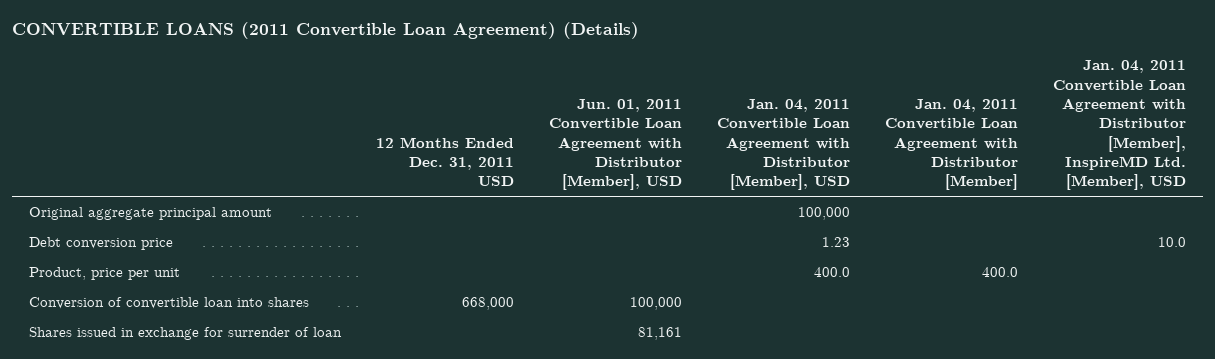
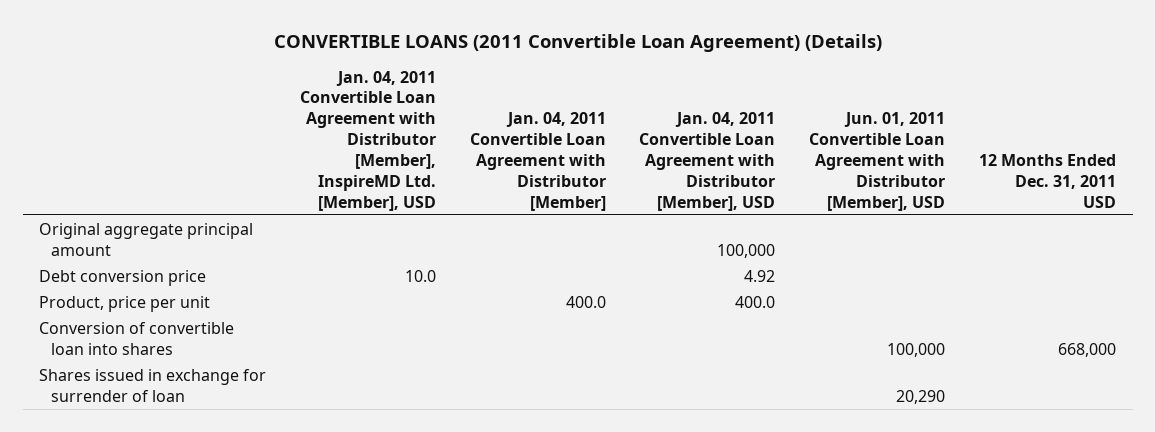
- | 12 Months Ended Dec. 31, 2011 USD | Jun. 01, 2011 Convertible Loan Agreement with Distributor [Member], USD | Jan. 04, 2011 Convertible Loan Agreement with Distributor [Member], USD | Jan. 04, 2011 Convertible Loan Agreement with Distributor [Member] | Jan. 04, 2011 Convertible Loan Agreement with Distributor [Member], InspireMD Ltd. [Member], USD
+ | Jan. 04, 2011 Convertible Loan Agreement with Distributor [Member], InspireMD Ltd. [Member], USD | Jan. 04, 2011 Convertible Loan Agreement with Distributor [Member] | Jan. 04, 2011 Convertible Loan Agreement with Distributor [Member], USD | Jun. 01, 2011 Convertible Loan Agreement with Distributor [Member], USD | 12 Months Ended Dec. 31, 2011 USD
- Debt conversion price | | | 1.23 | | 10.0
+ Debt conversion price | 10.0 | | 4.92 | |
- Shares issued in exchange for surrender of loan | | 81,161 | | |
+ Shares issued in exchange for surrender of loan | | | | 20,290 |

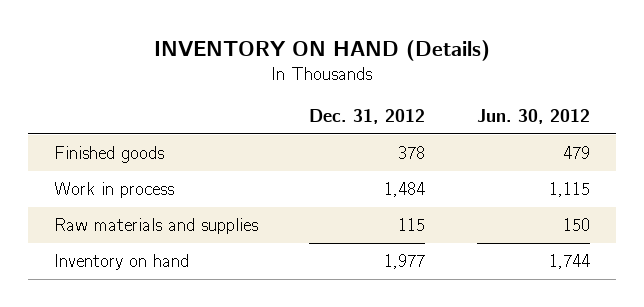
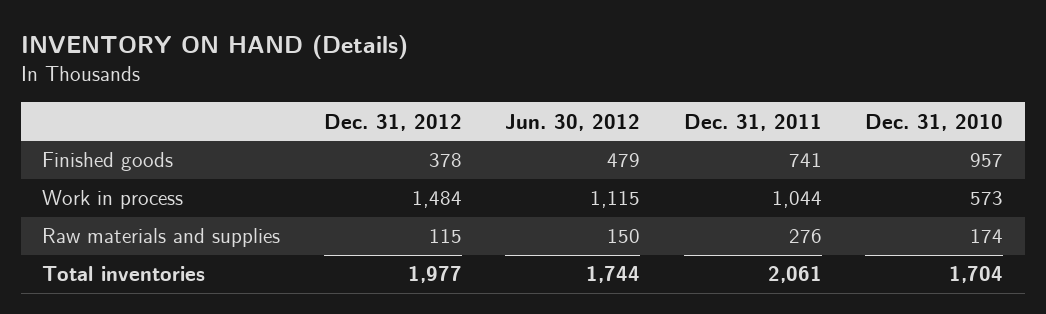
- | Dec. 31, 2012 | Jun. 30, 2012
+ | Dec. 31, 2012 | Jun. 30, 2012 | Dec. 31, 2011 | Dec. 31, 2010
- Inventory on hand | 1,977 | 1,744
+ Total inventories | 1,977 | 1,744 | 2,061 | 1,704

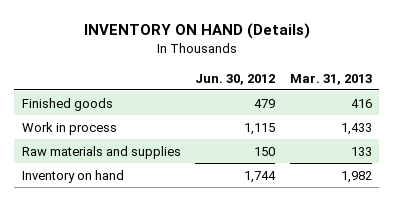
- | Dec. 31, 2012 | Jun. 30, 2012 | Dec. 31, 2011 | Dec. 31, 2010
+ | Jun. 30, 2012 | Mar. 31, 2013
- Total inventories | 1,977 | 1,744 | 2,061 | 1,704
+ Inventory on hand | 1,744 | 1,982

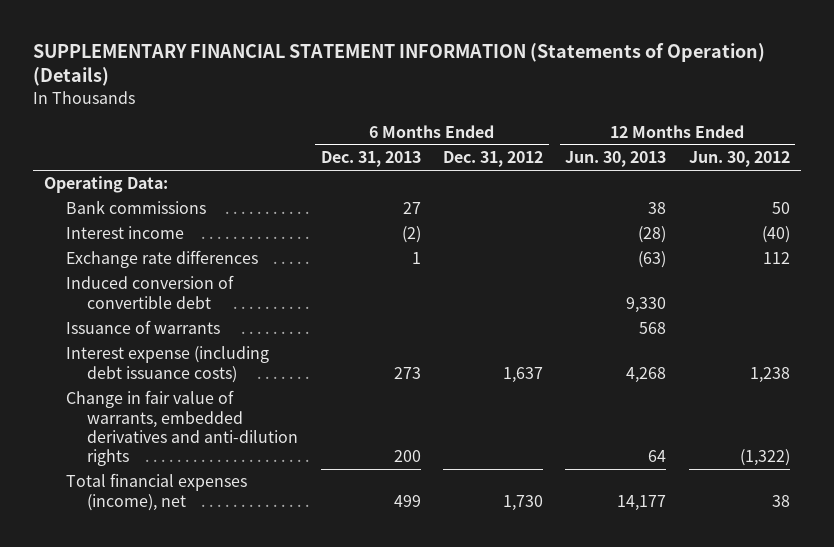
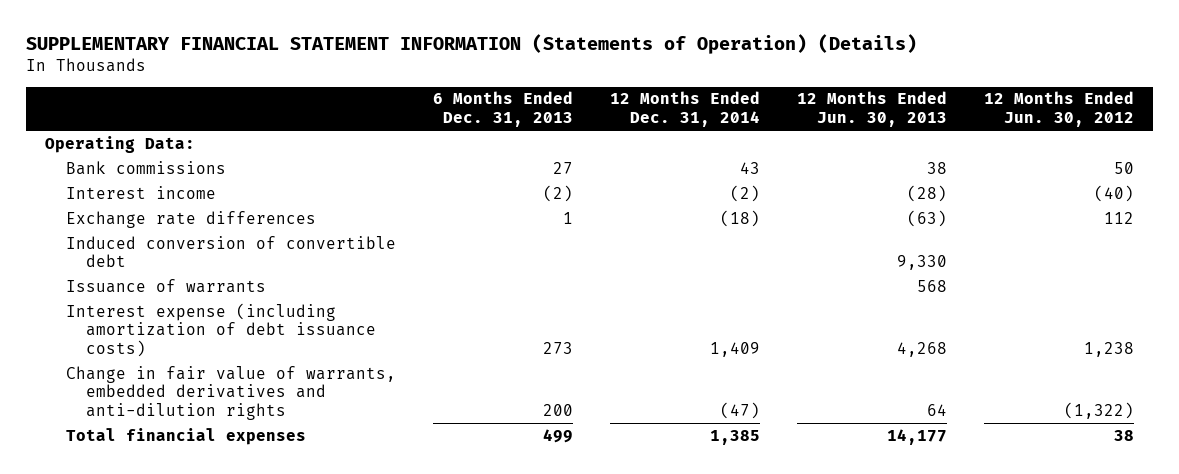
- | 6 Months Ended Dec. 31, 2013 | 6 Months Ended Dec. 31, 2012 | 12 Months Ended Jun. 30, 2013 | 12 Months Ended Jun. 30, 2012
+ | 6 Months Ended Dec. 31, 2013 | 12 Months Ended Dec. 31, 2014 | 12 Months Ended Jun. 30, 2013 | 12 Months Ended Jun. 30, 2012
- Interest expense (including debt issuance costs) | 273 | 1,637 | 4,268 | 1,238
+ Interest expense (including amortization of debt issuance costs) | 273 | 1,409 | 4,268 | 1,238
- Total financial expenses (income), net | 499 | 1,730 | 14,177 | 38
+ Total financial expenses | 499 | 1,385 | 14,177 | 38

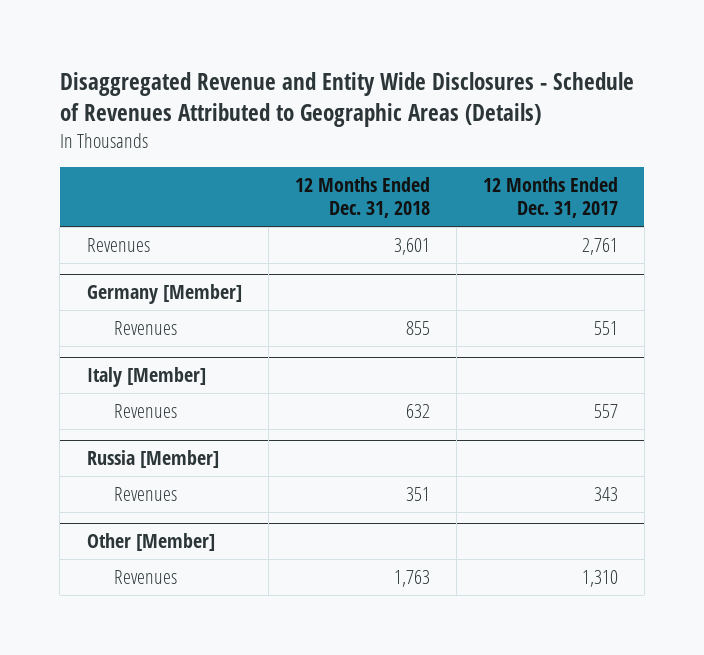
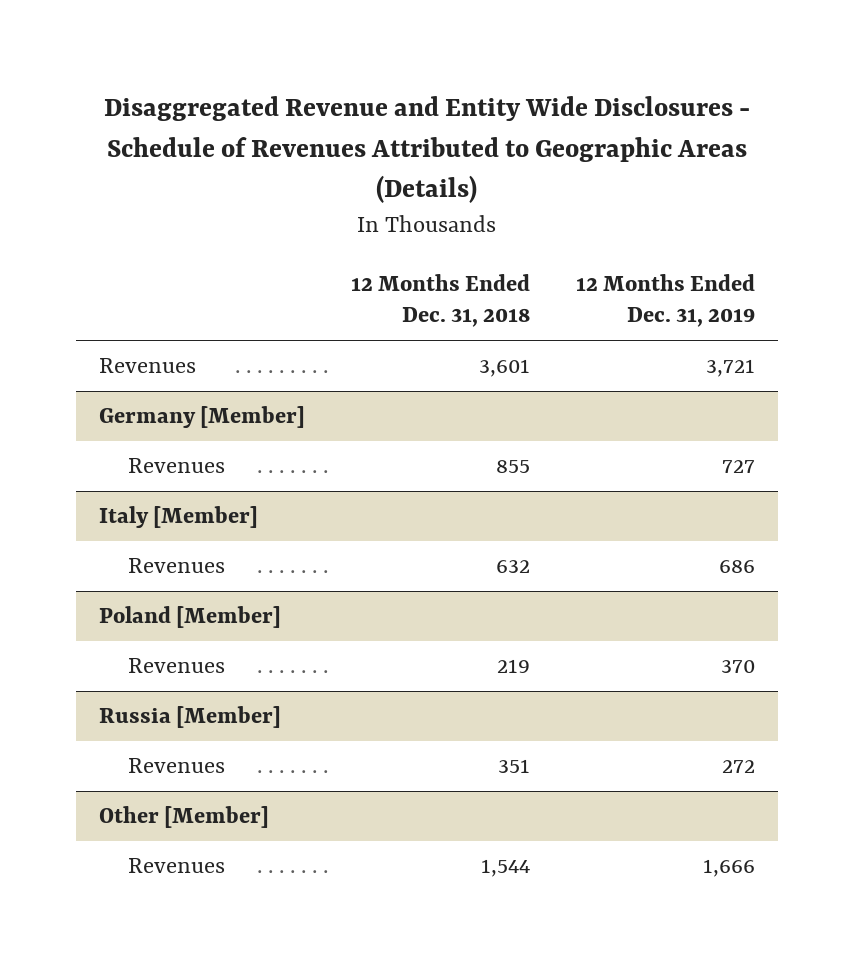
- | 12 Months Ended Dec. 31, 2018 | 12 Months Ended Dec. 31, 2017
+ | 12 Months Ended Dec. 31, 2018 | 12 Months Ended Dec. 31, 2019
+ Poland [Member]
+ Revenues | 219 | 370
@ Other [Member]
- Revenues | 1,763 | 1,310
+ Revenues | 1,544 | 1,666

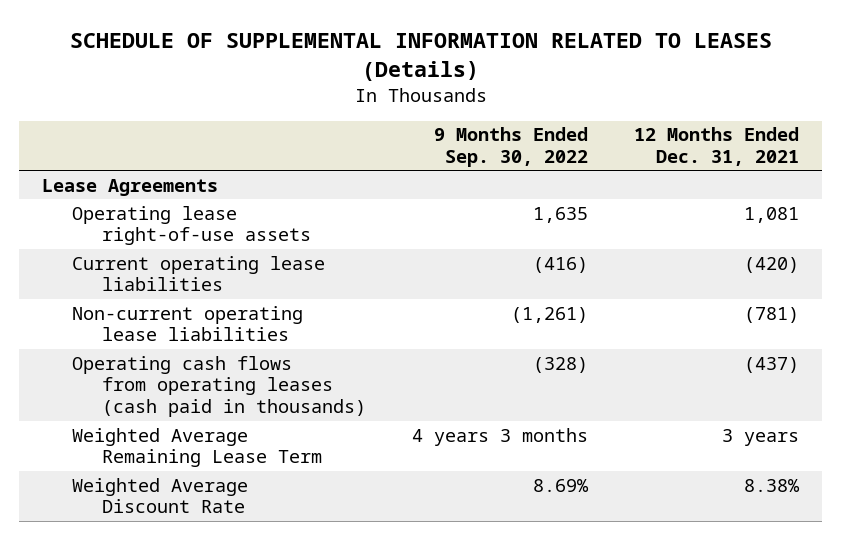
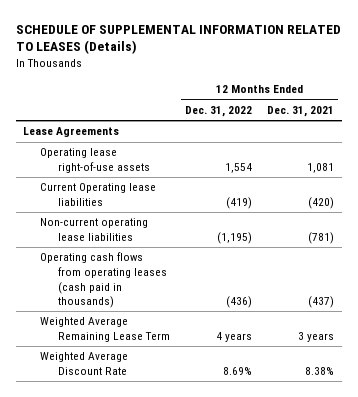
- | 9 Months Ended Sep. 30, 2022 | 12 Months Ended Dec. 31, 2021
+ | 12 Months Ended Dec. 31, 2022 | 12 Months Ended Dec. 31, 2021
- Current operating lease liabilities | (416) | (420)
+ Current Operating lease liabilities | (419) | (420)

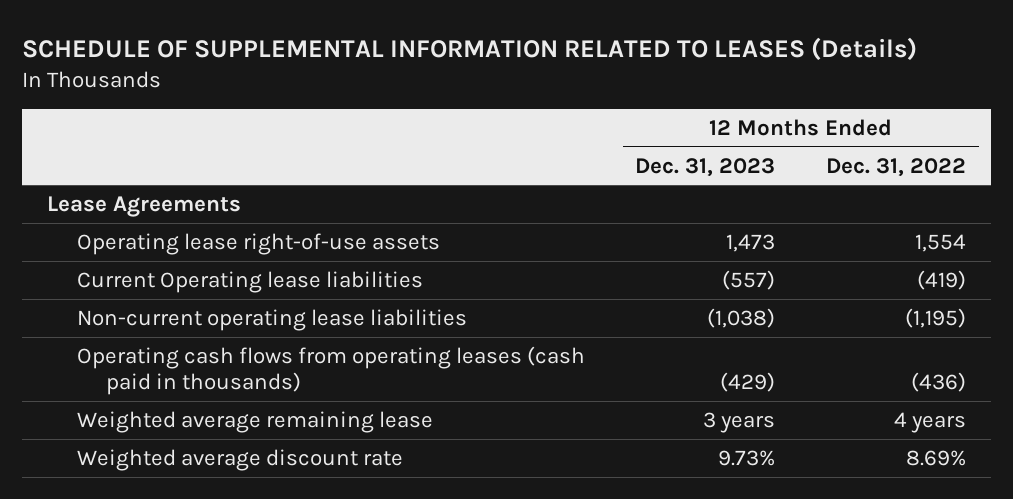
- | 12 Months Ended Dec. 31, 2022 | 12 Months Ended Dec. 31, 2021
+ | 12 Months Ended Dec. 31, 2023 | 12 Months Ended Dec. 31, 2022
- Weighted Average Remaining Lease Term | 4 years | 3 years
- Weighted Average Discount Rate | 8.69% | 8.38%
+ Weighted average remaining lease | 3 years | 4 years
+ Weighted average discount rate | 9.73% | 8.69%

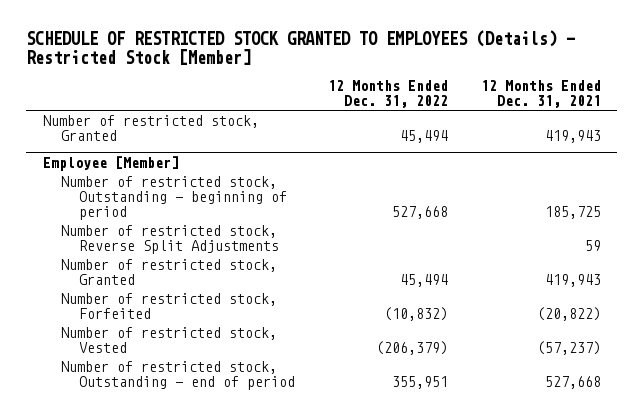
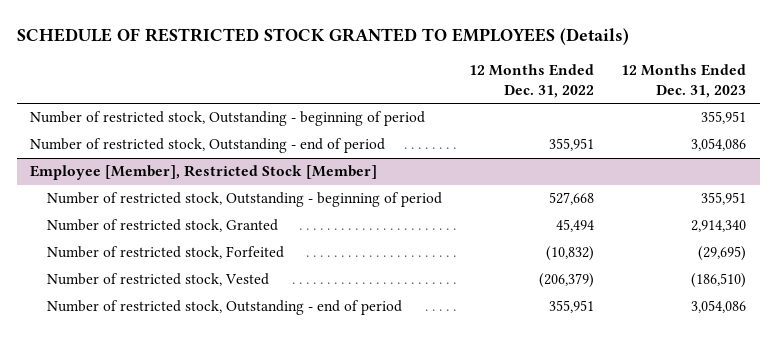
- SCHEDULE OF RESTRICTED STOCK GRANTED TO EMPLOYEES (Details) - Restricted Stock [Member]
+ SCHEDULE OF RESTRICTED STOCK GRANTED TO EMPLOYEES (Details)
- | 12 Months Ended Dec. 31, 2022 | 12 Months Ended Dec. 31, 2021
+ | 12 Months Ended Dec. 31, 2022 | 12 Months Ended Dec. 31, 2023
- Number of restricted stock, Granted | 45,494 | 419,943
- Employee [Member]
+ Number of restricted stock, Outstanding - beginning of period | | 355,951
+ Number of restricted stock, Outstanding - end of period | 355,951 | 3,054,086
+ Employee [Member], Restricted Stock [Member]
- Number of restricted stock, Reverse Split Adjustments | | 59

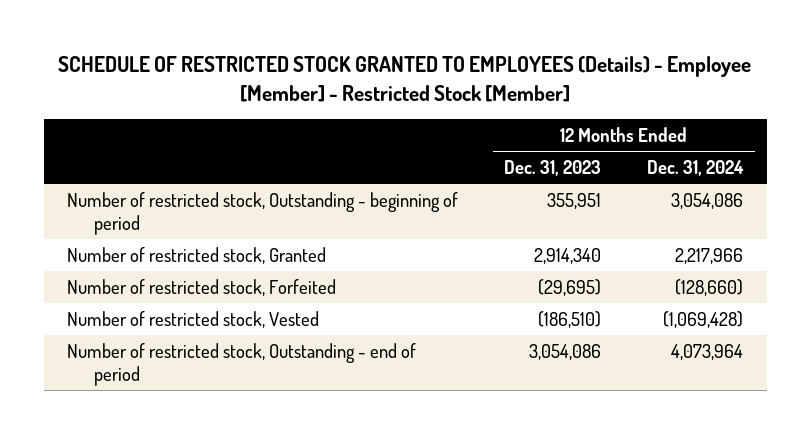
- SCHEDULE OF RESTRICTED STOCK GRANTED TO EMPLOYEES (Details)
+ SCHEDULE OF RESTRICTED STOCK GRANTED TO EMPLOYEES (Details) - Employee [Member] - Restricted Stock [Member]
- | 12 Months Ended Dec. 31, 2022 | 12 Months Ended Dec. 31, 2023
+ | 12 Months Ended Dec. 31, 2023 | 12 Months Ended Dec. 31, 2024
- Number of restricted stock, Outstanding - end of period | 355,951 | 3,054,086
- Employee [Member], Restricted Stock [Member]
- Number of restricted stock, Outstanding - beginning of period | 527,668 | 355,951

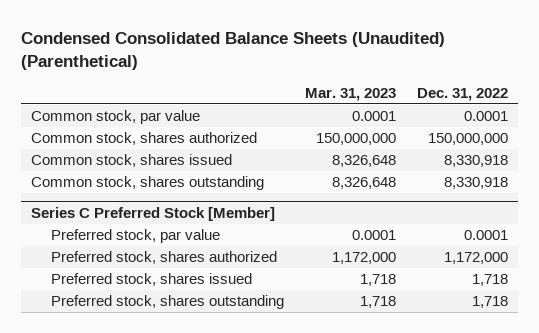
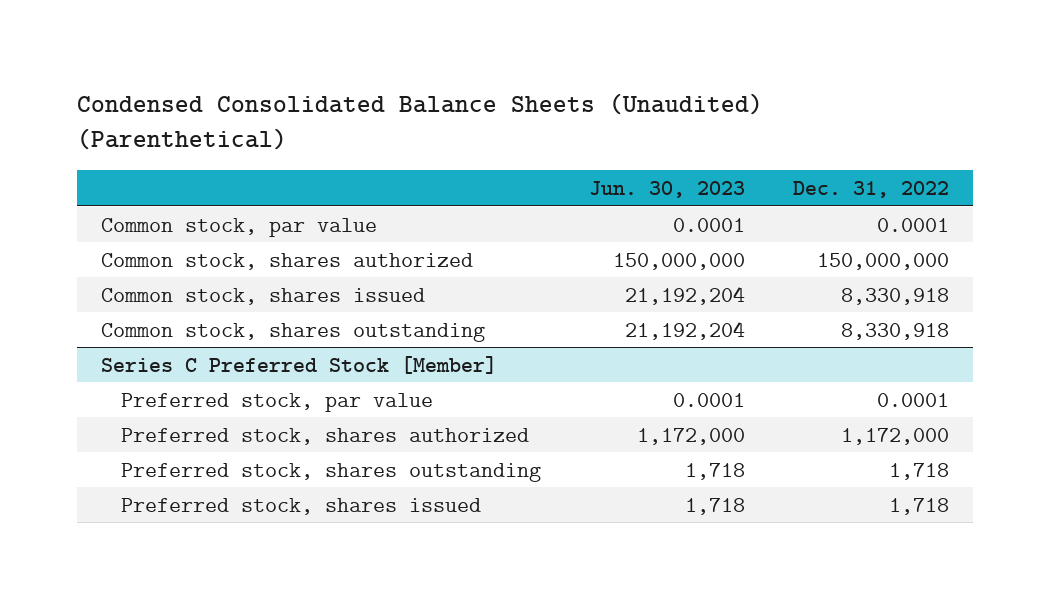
- | Mar. 31, 2023 | Dec. 31, 2022
+ | Jun. 30, 2023 | Dec. 31, 2022
@ Series C Preferred Stock [Member]
moved down: Preferred stock, shares issued | 1,718 | 1,718

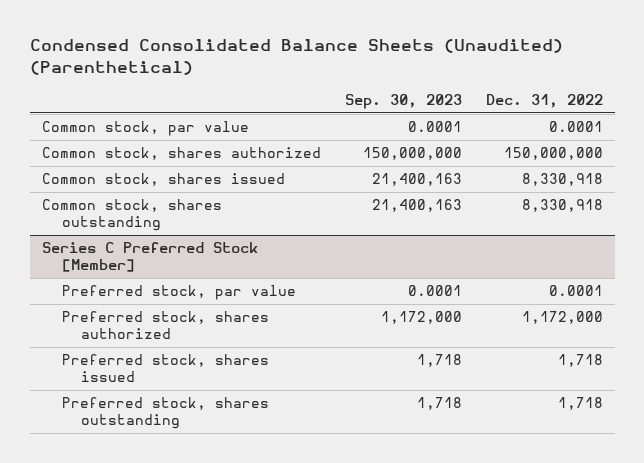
- | Jun. 30, 2023 | Dec. 31, 2022
+ | Sep. 30, 2023 | Dec. 31, 2022
@ Series C Preferred Stock [Member]
moved down: Preferred stock, shares outstanding | 1,718 | 1,718

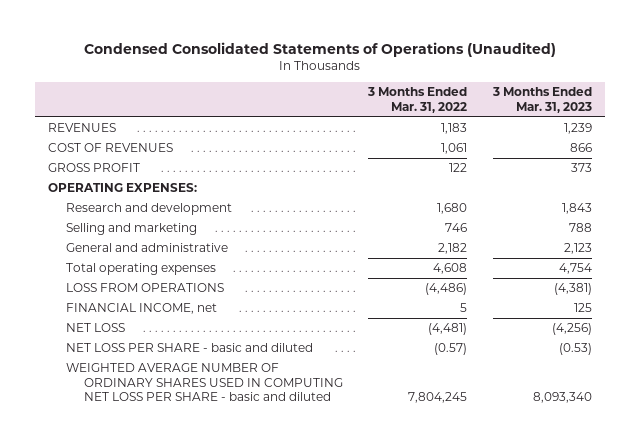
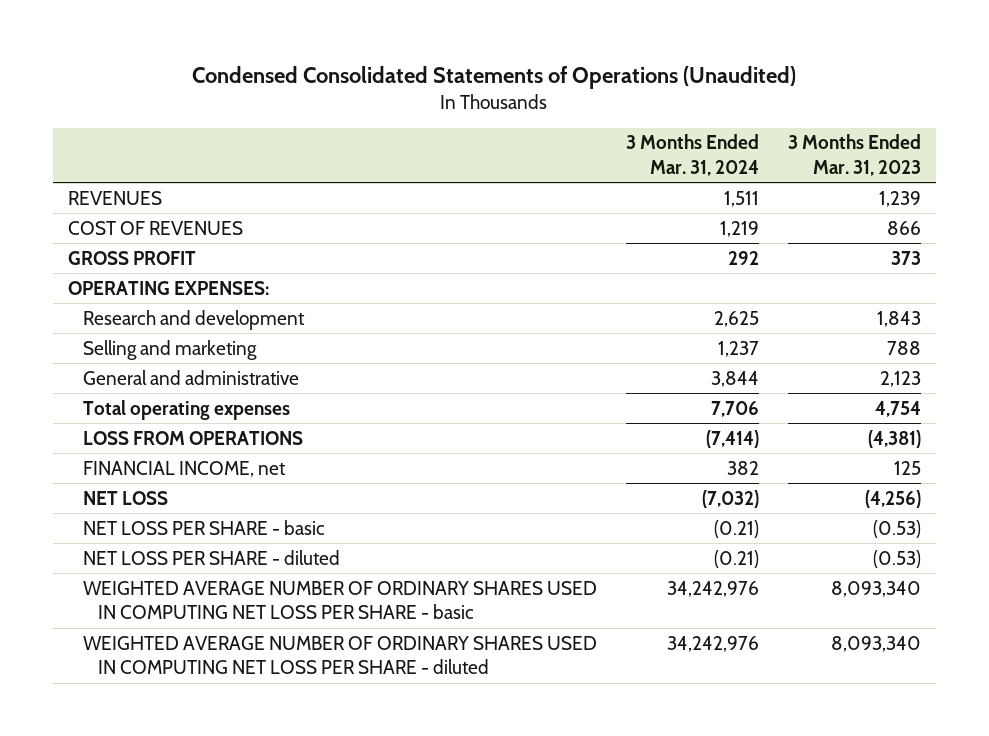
- | 3 Months Ended Mar. 31, 2022 | 3 Months Ended Mar. 31, 2023
+ | 3 Months Ended Mar. 31, 2024 | 3 Months Ended Mar. 31, 2023
- NET LOSS PER SHARE - basic and diluted | (0.57) | (0.53)
- WEIGHTED AVERAGE NUMBER OF ORDINARY SHARES USED IN COMPUTING NET LOSS PER SHARE - basic and diluted | 7,804,245 | 8,093,340
+ NET LOSS PER SHARE - basic | (0.21) | (0.53)
+ NET LOSS PER SHARE - diluted | (0.21) | (0.53)
+ WEIGHTED AVERAGE NUMBER OF ORDINARY SHARES USED IN COMPUTING NET LOSS PER SHARE - basic | 34,242,976 | 8,093,340
+ WEIGHTED AVERAGE NUMBER OF ORDINARY SHARES USED IN COMPUTING NET LOSS PER SHARE - diluted | 34,242,976 | 8,093,340

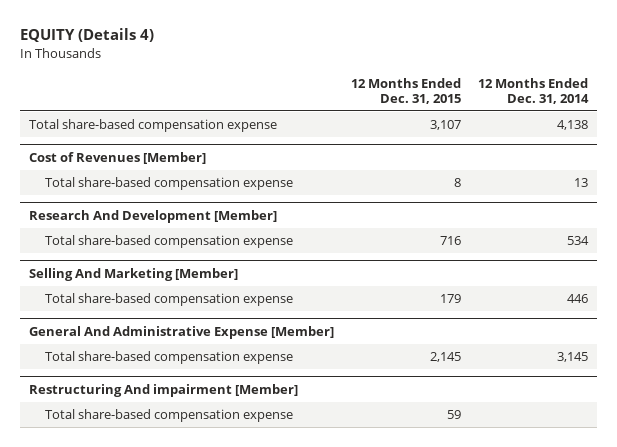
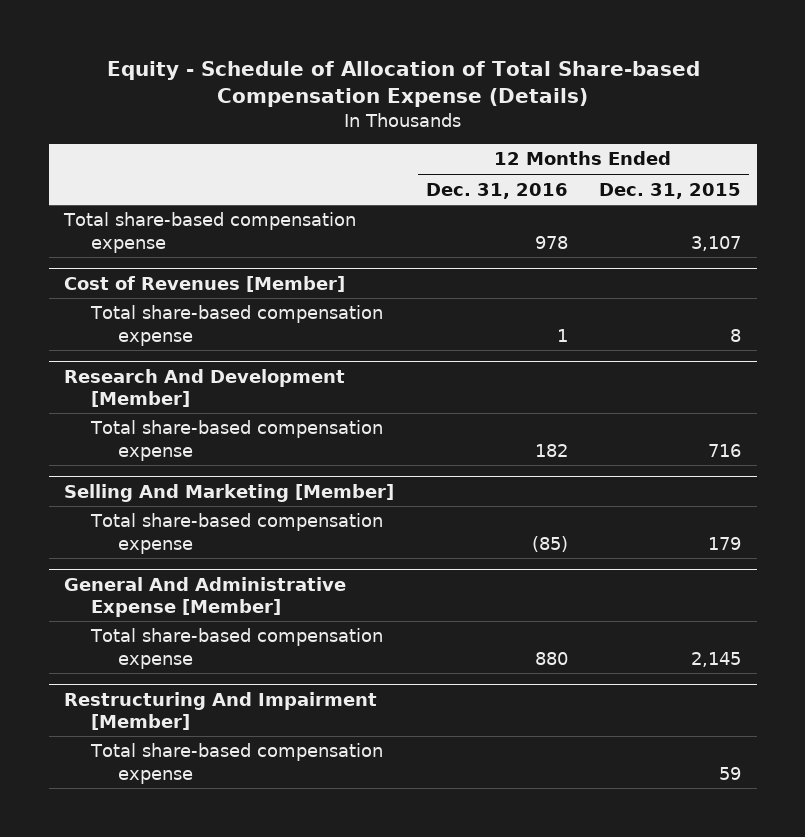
- EQUITY (Details 4)
+ Equity - Schedule of Allocation of Total Share-based Compensation Expense (Details)
- | 12 Months Ended Dec. 31, 2015 | 12 Months Ended Dec. 31, 2014
+ | 12 Months Ended Dec. 31, 2016 | 12 Months Ended Dec. 31, 2015
- Restructuring And impairment [Member]
+ Restructuring And Impairment [Member]

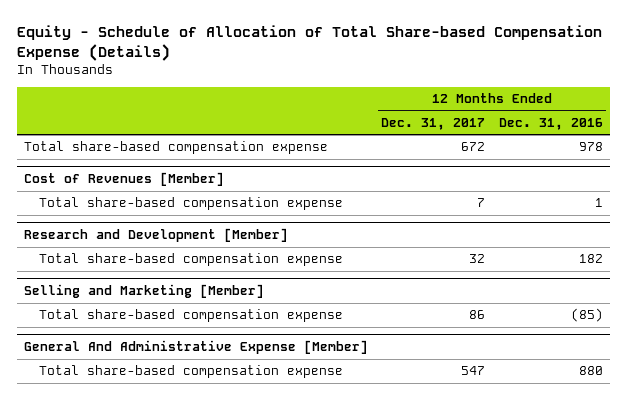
- | 12 Months Ended Dec. 31, 2016 | 12 Months Ended Dec. 31, 2015
+ | 12 Months Ended Dec. 31, 2017 | 12 Months Ended Dec. 31, 2016
- Research And Development [Member]
+ Research and Development [Member]
- Selling And Marketing [Member]
+ Selling and Marketing [Member]
- Restructuring And Impairment [Member]
- Total share-based compensation expense | | 59

